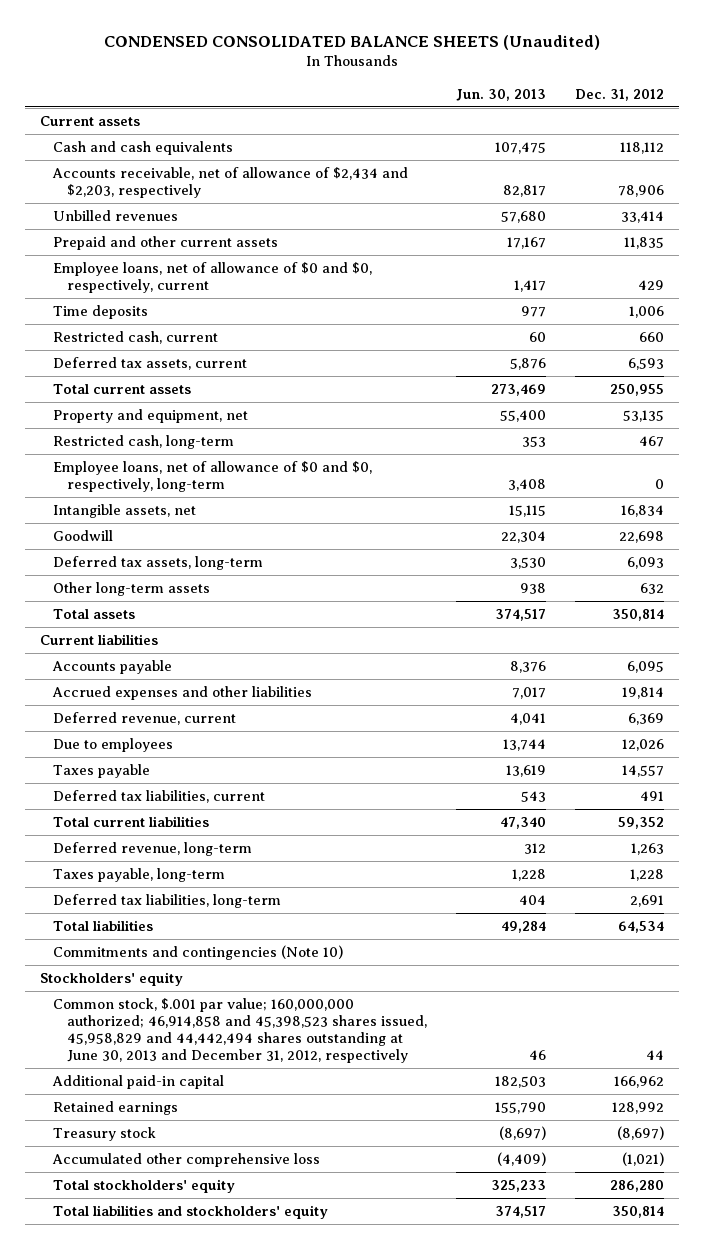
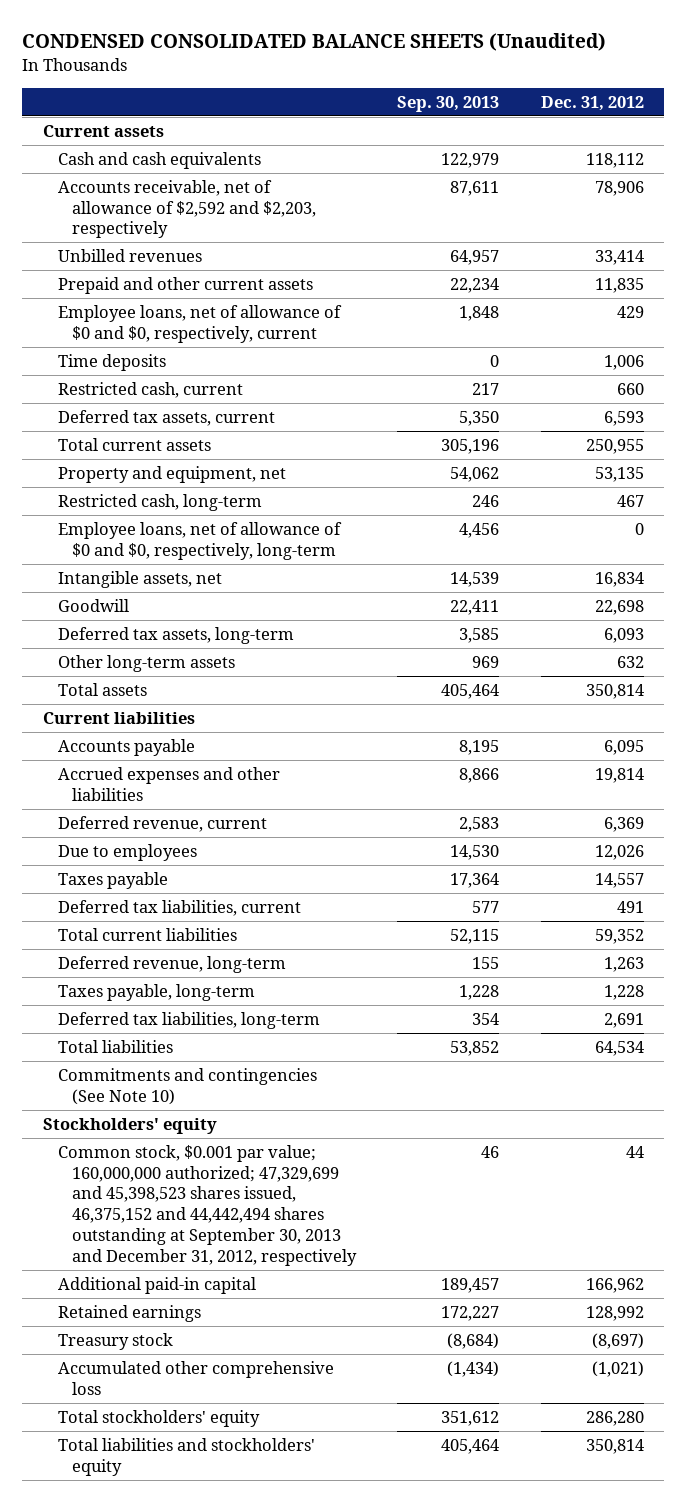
- | Jun. 30, 2013 | Dec. 31, 2012
+ | Sep. 30, 2013 | Dec. 31, 2012
- Accounts receivable, net of allowance of $2,434 and $2,203, respectively | 82,817 | 78,906
+ Accounts receivable, net of allowance of $2,592 and $2,203, respectively | 87,611 | 78,906
- Commitments and contingencies (Note 10)
+ Commitments and contingencies (See Note 10)
- Common stock, $.001 par value; 160,000,000 authorized; 46,914,858 and 45,398,523 shares issued, 45,958,829 and 44,442,494 shares outstanding at June 30, 2013 and December 31, 2012, respectively | 46 | 44
+ Common stock, $0.001 par value; 160,000,000 authorized; 47,329,699 and 45,398,523 shares issued, 46,375,152 and 44,442,494 shares outstanding at September 30, 2013 and December 31, 2012, respectively | 46 | 44

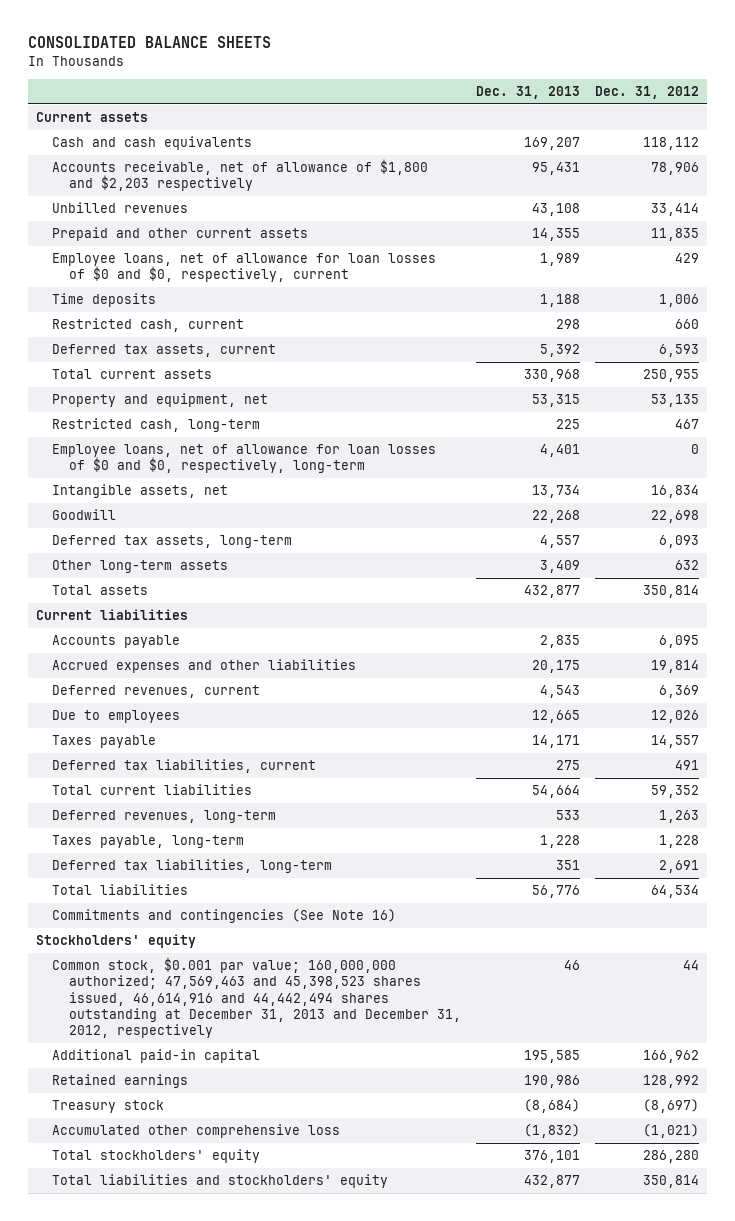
- CONDENSED CONSOLIDATED BALANCE SHEETS (Unaudited)
+ CONSOLIDATED BALANCE SHEETS
- | Sep. 30, 2013 | Dec. 31, 2012
+ | Dec. 31, 2013 | Dec. 31, 2012
- Accounts receivable, net of allowance of $2,592 and $2,203, respectively | 87,611 | 78,906
+ Accounts receivable, net of allowance of $1,800 and $2,203 respectively | 95,431 | 78,906
- Employee loans, net of allowance of $0 and $0, respectively, current | 1,848 | 429
+ Employee loans, net of allowance for loan losses of $0 and $0, respectively, current | 1,989 | 429
- Employee loans, net of allowance of $0 and $0, respectively, long-term | 4,456 | 0
+ Employee loans, net of allowance for loan losses of $0 and $0, respectively, long-term | 4,401 | 0
- Deferred revenue, current | 2,583 | 6,369
+ Deferred revenues, current | 4,543 | 6,369
- Deferred revenue, long-term | 155 | 1,263
+ Deferred revenues, long-term | 533 | 1,263
- Commitments and contingencies (See Note 10)
+ Commitments and contingencies (See Note 16)
- Common stock, $0.001 par value; 160,000,000 authorized; 47,329,699 and 45,398,523 shares issued, 46,375,152 and 44,442,494 shares outstanding at September 30, 2013 and December 31, 2012, respectively | 46 | 44
+ Common stock, $0.001 par value; 160,000,000 authorized; 47,569,463 and 45,398,523 shares issued, 46,614,916 and 44,442,494 shares outstanding at December 31, 2013 and December 31, 2012, respectively | 46 | 44

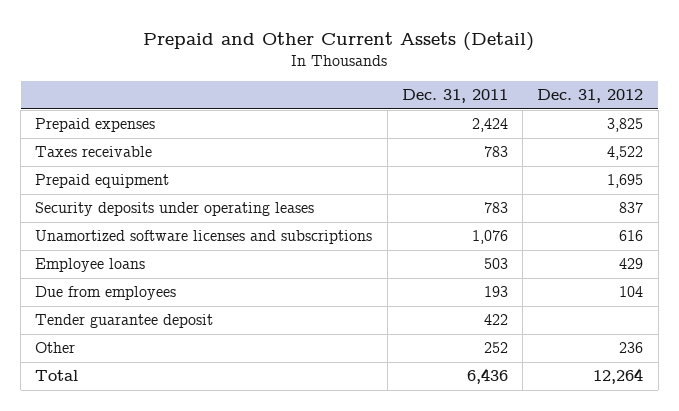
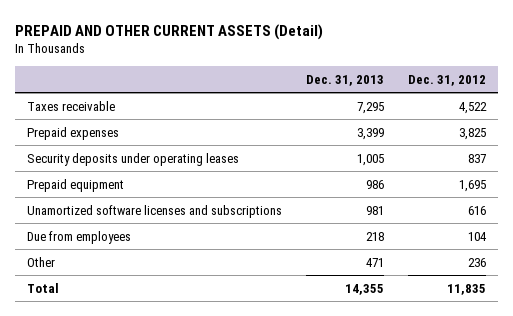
- Prepaid and Other Current Assets (Detail)
+ PREPAID AND OTHER CURRENT ASSETS (Detail)
- | Dec. 31, 2011 | Dec. 31, 2012
+ | Dec. 31, 2013 | Dec. 31, 2012
moved down: Prepaid expenses | 3,399 | 3,825
moved down: Prepaid equipment | 986 | 1,695
- Employee loans | 503 | 429
- Tender guarantee deposit | 422 |
- Total | 6,436 | 12,264
+ Total | 14,355 | 11,835

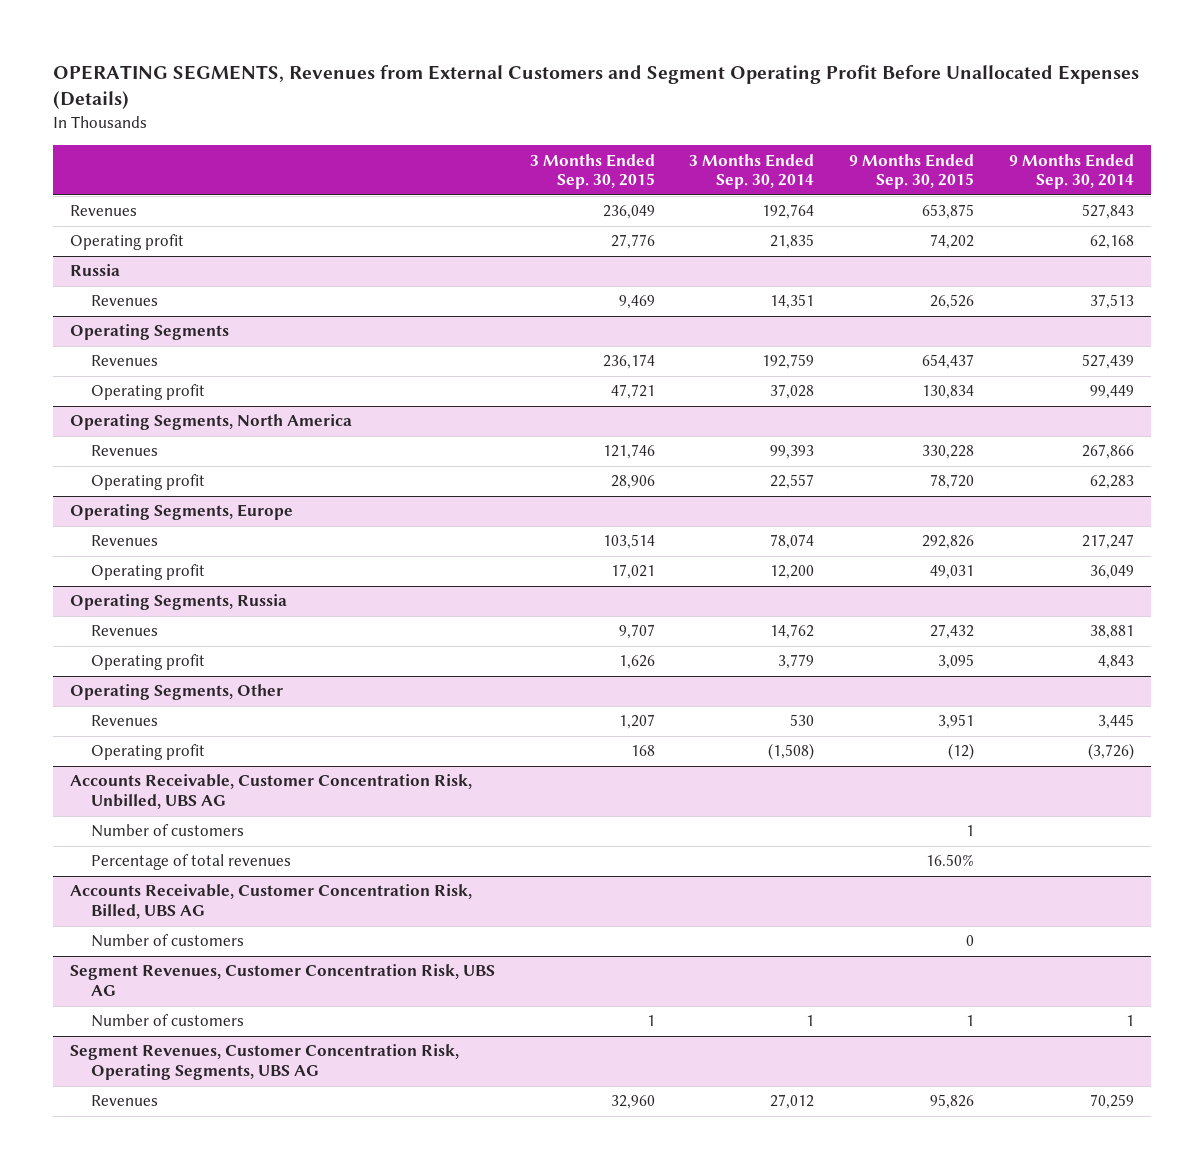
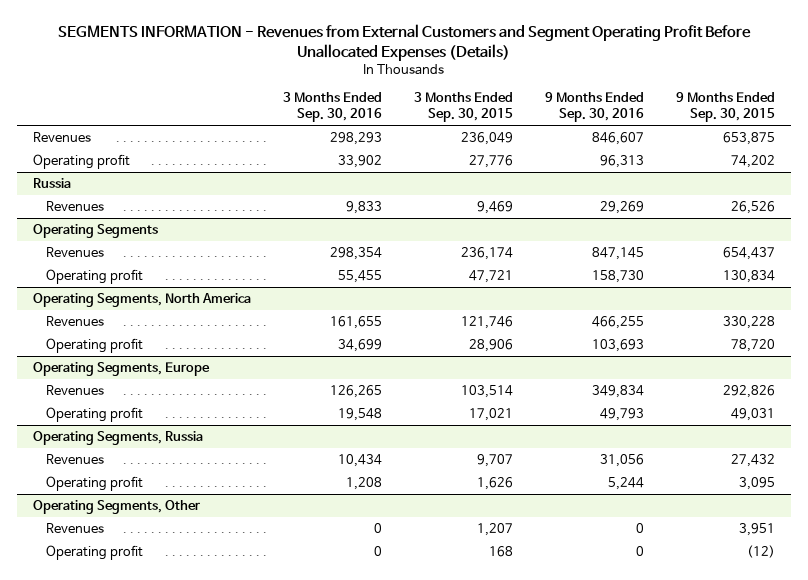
- OPERATING SEGMENTS, Revenues from External Customers and Segment Operating Profit Before Unallocated Expenses (Details)
+ SEGMENTS INFORMATION - Revenues from External Customers and Segment Operating Profit Before Unallocated Expenses (Details)
- | 3 Months Ended Sep. 30, 2015 | 3 Months Ended Sep. 30, 2014 | 9 Months Ended Sep. 30, 2015 | 9 Months Ended Sep. 30, 2014
+ | 3 Months Ended Sep. 30, 2016 | 3 Months Ended Sep. 30, 2015 | 9 Months Ended Sep. 30, 2016 | 9 Months Ended Sep. 30, 2015
- Accounts Receivable, Customer Concentration Risk, Unbilled, UBS AG
- Number of customers | | | 1 |
- Percentage of total revenues | | | 16.50% |
- Accounts Receivable, Customer Concentration Risk, Billed, UBS AG
- Number of customers | | | 0 |
- Segment Revenues, Customer Concentration Risk, UBS AG
- Number of customers | 1 | 1 | 1 | 1
- Segment Revenues, Customer Concentration Risk, Operating Segments, UBS AG
- Revenues | 32,960 | 27,012 | 95,826 | 70,259

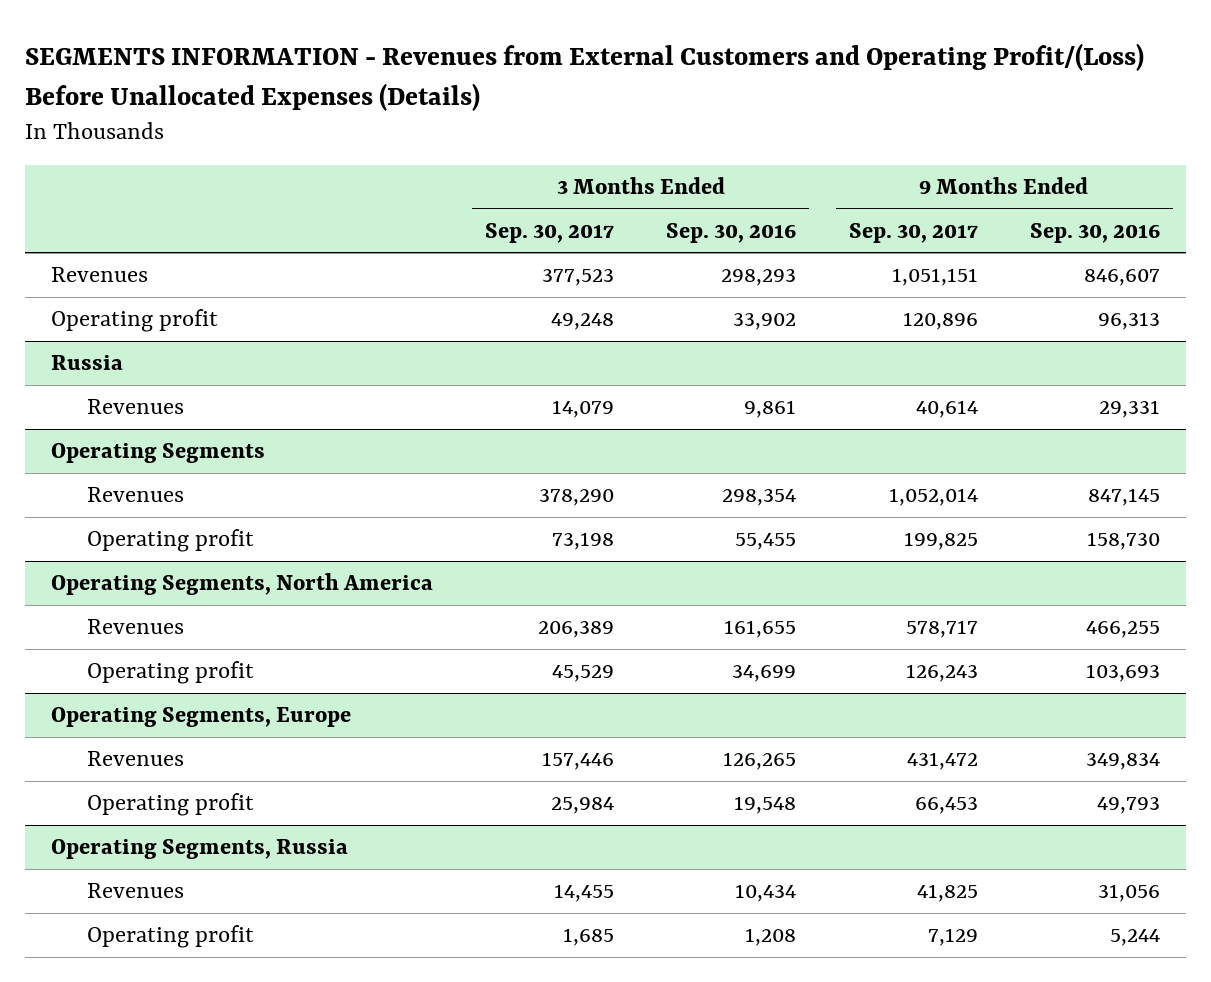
- SEGMENTS INFORMATION - Revenues from External Customers and Segment Operating Profit Before Unallocated Expenses (Details)
+ SEGMENTS INFORMATION - Revenues from External Customers and Operating Profit/(Loss) Before Unallocated Expenses (Details)
- | 3 Months Ended Sep. 30, 2016 | 3 Months Ended Sep. 30, 2015 | 9 Months Ended Sep. 30, 2016 | 9 Months Ended Sep. 30, 2015
+ | 3 Months Ended Sep. 30, 2017 | 3 Months Ended Sep. 30, 2016 | 9 Months Ended Sep. 30, 2017 | 9 Months Ended Sep. 30, 2016
@ Russia
- Revenues | 9,833 | 9,469 | 29,269 | 26,526
+ Revenues | 14,079 | 9,861 | 40,614 | 29,331
- Operating Segments, Other
- Revenues | 0 | 1,207 | 0 | 3,951
- Operating profit | 0 | 168 | 0 | (12)

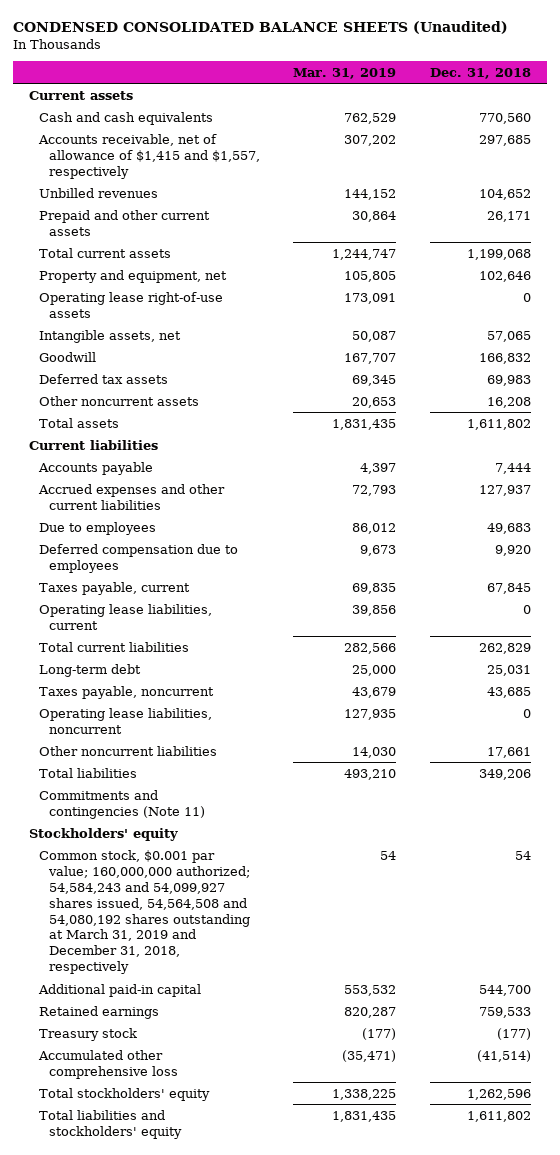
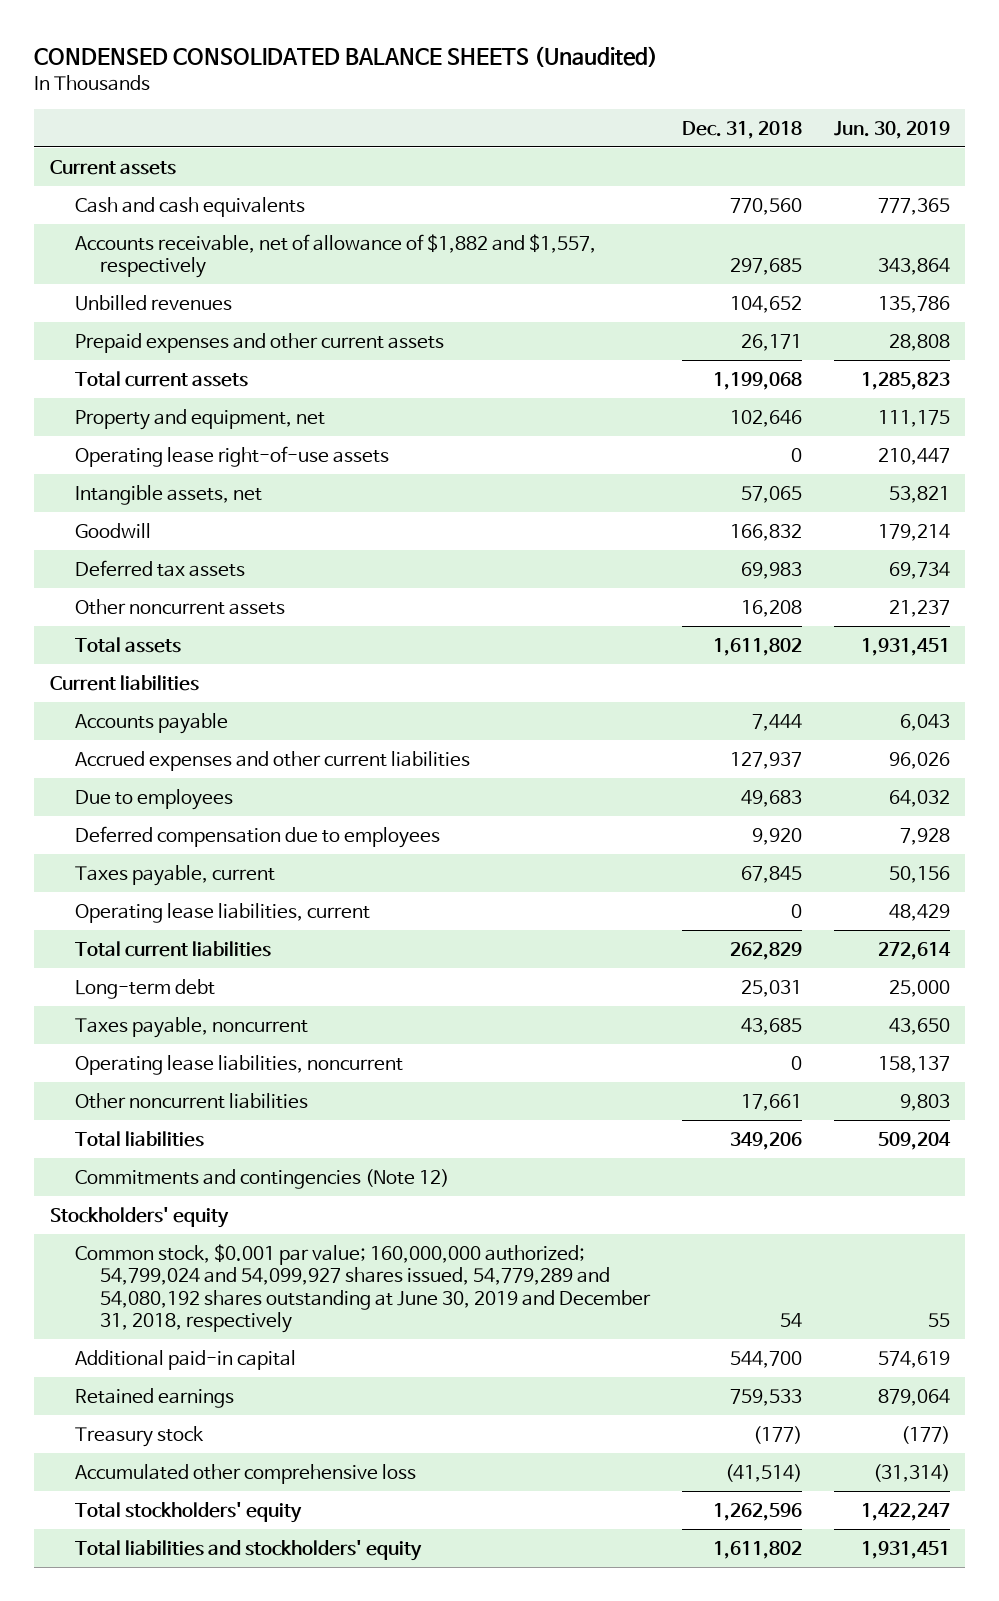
- | Mar. 31, 2019 | Dec. 31, 2018
+ | Dec. 31, 2018 | Jun. 30, 2019
- Accounts receivable, net of allowance of $1,415 and $1,557, respectively | 307,202 | 297,685
+ Accounts receivable, net of allowance of $1,882 and $1,557, respectively | 297,685 | 343,864
- Prepaid and other current assets | 30,864 | 26,171
+ Prepaid expenses and other current assets | 26,171 | 28,808
- Commitments and contingencies (Note 11)
+ Commitments and contingencies (Note 12)
- Common stock, $0.001 par value; 160,000,000 authorized; 54,584,243 and 54,099,927 shares issued, 54,564,508 and 54,080,192 shares outstanding at March 31, 2019 and December 31, 2018, respectively | 54 | 54
+ Common stock, $0.001 par value; 160,000,000 authorized; 54,799,024 and 54,099,927 shares issued, 54,779,289 and 54,080,192 shares outstanding at June 30, 2019 and December 31, 2018, respectively | 54 | 55

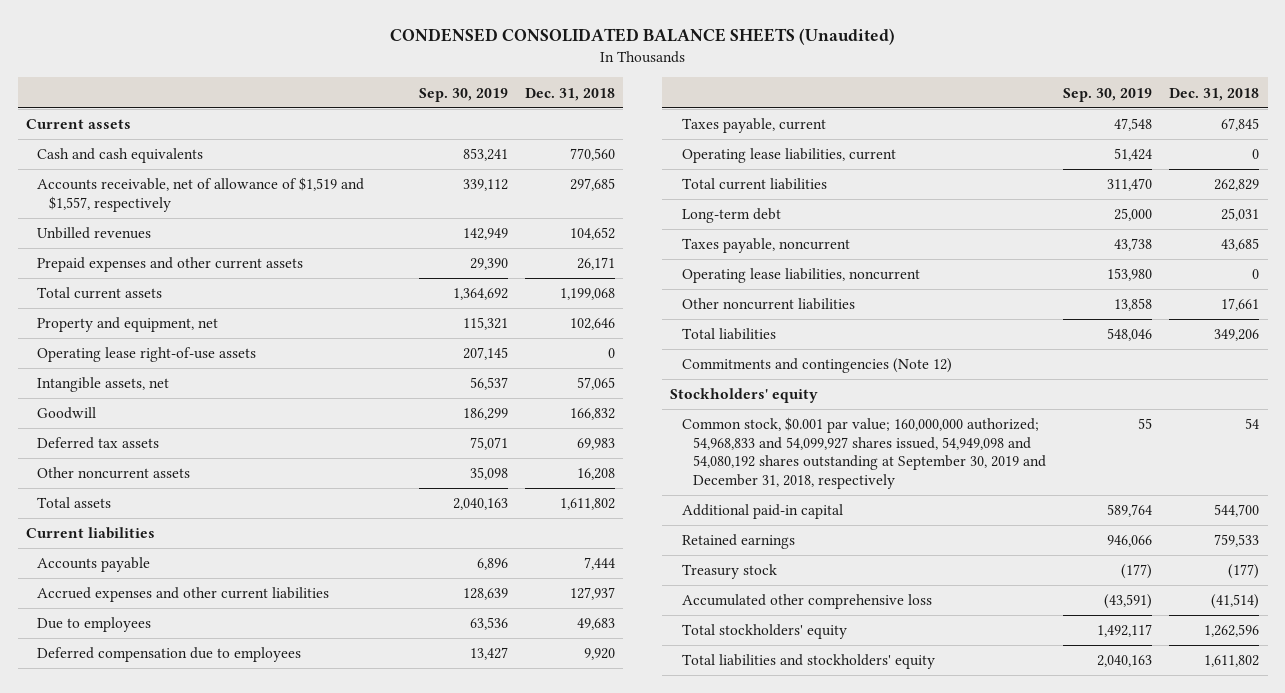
- | Dec. 31, 2018 | Jun. 30, 2019
+ | Sep. 30, 2019 | Dec. 31, 2018
- Accounts receivable, net of allowance of $1,882 and $1,557, respectively | 297,685 | 343,864
+ Accounts receivable, net of allowance of $1,519 and $1,557, respectively | 339,112 | 297,685
- Common stock, $0.001 par value; 160,000,000 authorized; 54,799,024 and 54,099,927 shares issued, 54,779,289 and 54,080,192 shares outstanding at June 30, 2019 and December 31, 2018, respectively | 54 | 55
+ Common stock, $0.001 par value; 160,000,000 authorized; 54,968,833 and 54,099,927 shares issued, 54,949,098 and 54,080,192 shares outstanding at September 30, 2019 and December 31, 2018, respectively | 55 | 54

